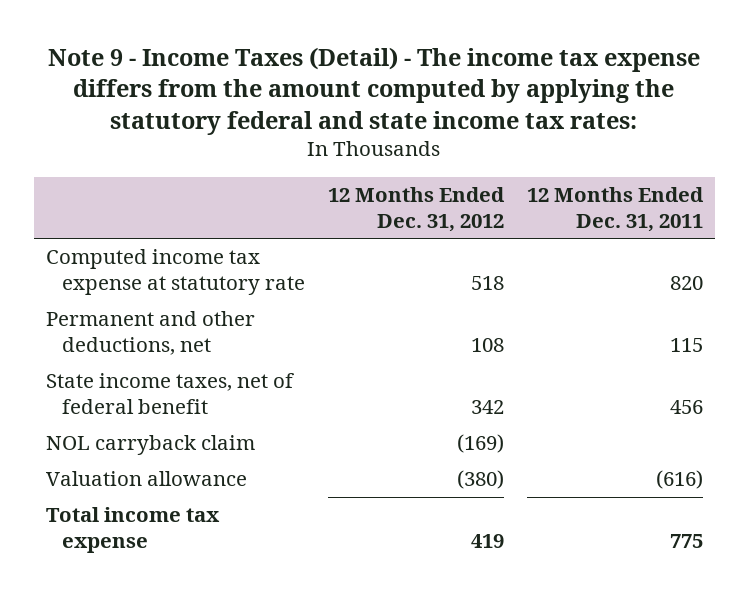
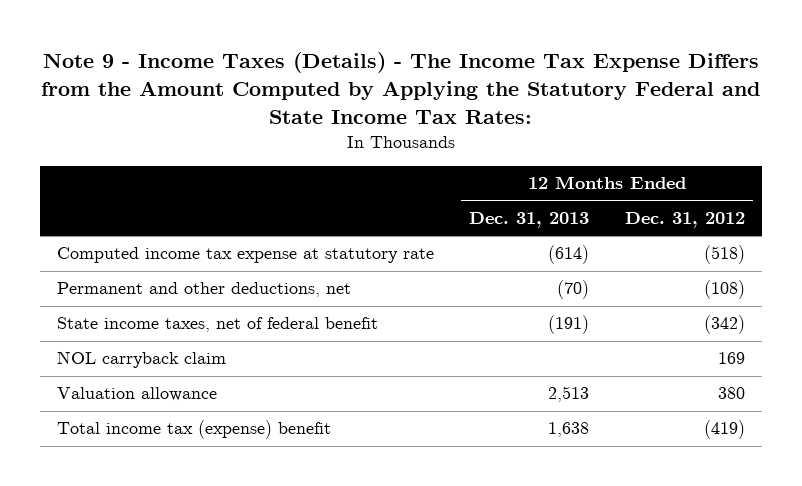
- Note 9 - Income Taxes (Detail) - The income tax expense differs from the amount computed by applying the statutory federal and state income tax rates:
+ Note 9 - Income Taxes (Details) - The Income Tax Expense Differs from the Amount Computed by Applying the Statutory Federal and State Income Tax Rates:
- | 12 Months Ended Dec. 31, 2012 | 12 Months Ended Dec. 31, 2011
+ | 12 Months Ended Dec. 31, 2013 | 12 Months Ended Dec. 31, 2012
- Computed income tax expense at statutory rate | 518 | 820
- Permanent and other deductions, net | 108 | 115
- State income taxes, net of federal benefit | 342 | 456
- NOL carryback claim | (169) |
- Valuation allowance | (380) | (616)
- Total income tax expense | 419 | 775
+ Computed income tax expense at statutory rate | (614) | (518)
+ Permanent and other deductions, net | (70) | (108)
+ State income taxes, net of federal benefit | (191) | (342)
+ NOL carryback claim | | 169
+ Valuation allowance | 2,513 | 380
+ Total income tax (expense) benefit | 1,638 | (419)

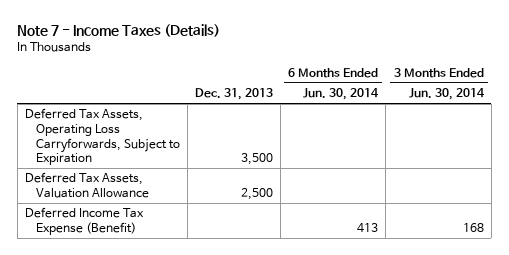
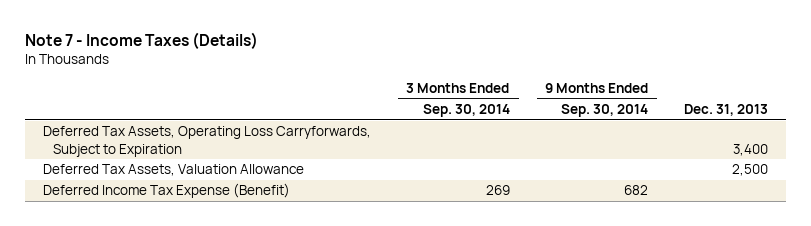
- | Dec. 31, 2013 | 6 Months Ended Jun. 30, 2014 | 3 Months Ended Jun. 30, 2014
+ | 3 Months Ended Sep. 30, 2014 | 9 Months Ended Sep. 30, 2014 | Dec. 31, 2013
- Deferred Tax Assets, Operating Loss Carryforwards, Subject to Expiration | 3,500 | |
+ Deferred Tax Assets, Operating Loss Carryforwards, Subject to Expiration | | | 3,400

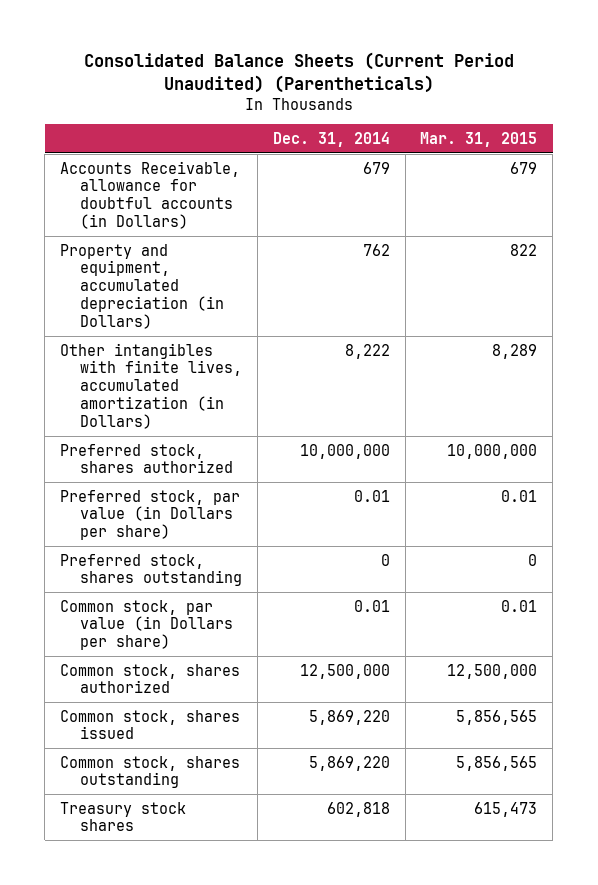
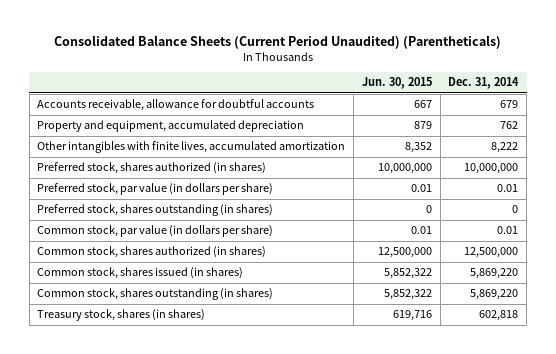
- | Dec. 31, 2014 | Mar. 31, 2015
+ | Jun. 30, 2015 | Dec. 31, 2014
- Accounts Receivable, allowance for doubtful accounts (in Dollars) | 679 | 679
- Property and equipment, accumulated depreciation (in Dollars) | 762 | 822
- Other intangibles with finite lives, accumulated amortization (in Dollars) | 8,222 | 8,289
- Preferred stock, shares authorized | 10,000,000 | 10,000,000
- Preferred stock, par value (in Dollars per share) | 0.01 | 0.01
- Preferred stock, shares outstanding | 0 | 0
- Common stock, par value (in Dollars per share) | 0.01 | 0.01
- Common stock, shares authorized | 12,500,000 | 12,500,000
- Common stock, shares issued | 5,869,220 | 5,856,565
- Common stock, shares outstanding | 5,869,220 | 5,856,565
- Treasury stock shares | 602,818 | 615,473
+ Accounts receivable, allowance for doubtful accounts | 667 | 679
+ Property and equipment, accumulated depreciation | 879 | 762
+ Other intangibles with finite lives, accumulated amortization | 8,352 | 8,222
+ Preferred stock, shares authorized (in shares) | 10,000,000 | 10,000,000
+ Preferred stock, par value (in dollars per share) | 0.01 | 0.01
+ Preferred stock, shares outstanding (in shares) | 0 | 0
+ Common stock, par value (in dollars per share) | 0.01 | 0.01
+ Common stock, shares authorized (in shares) | 12,500,000 | 12,500,000
+ Common stock, shares issued (in shares) | 5,852,322 | 5,869,220
+ Common stock, shares outstanding (in shares) | 5,852,322 | 5,869,220
+ Treasury stock, shares (in shares) | 619,716 | 602,818

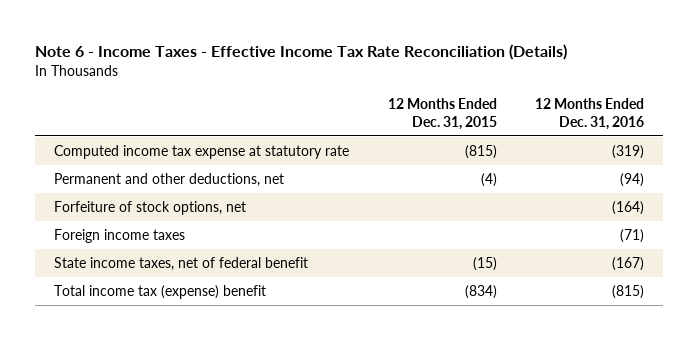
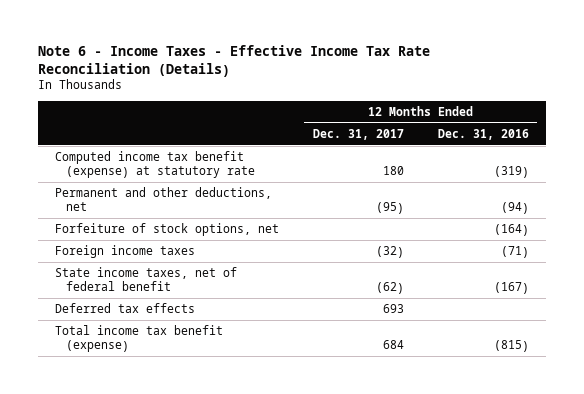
- | 12 Months Ended Dec. 31, 2015 | 12 Months Ended Dec. 31, 2016
+ | 12 Months Ended Dec. 31, 2017 | 12 Months Ended Dec. 31, 2016
- Computed income tax expense at statutory rate | (815) | (319)
+ Computed income tax benefit (expense) at statutory rate | 180 | (319)
- Total income tax (expense) benefit | (834) | (815)
+ Deferred tax effects | 693 |
+ Total income tax benefit (expense) | 684 | (815)

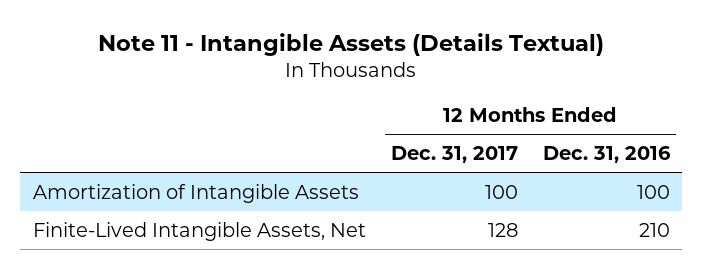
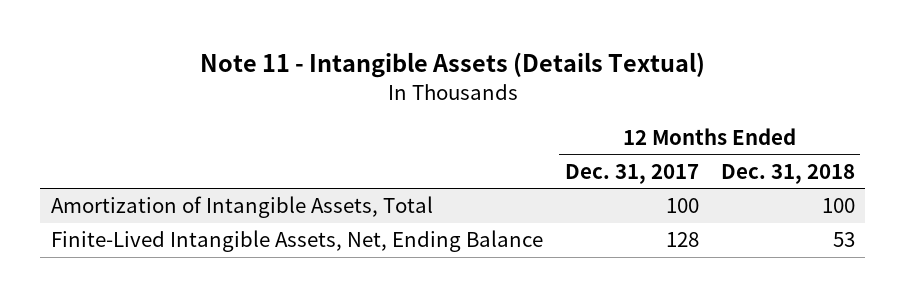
- | 12 Months Ended Dec. 31, 2017 | 12 Months Ended Dec. 31, 2016
+ | 12 Months Ended Dec. 31, 2017 | 12 Months Ended Dec. 31, 2018
- Amortization of Intangible Assets | 100 | 100
- Finite-Lived Intangible Assets, Net | 128 | 210
+ Amortization of Intangible Assets, Total | 100 | 100
+ Finite-Lived Intangible Assets, Net, Ending Balance | 128 | 53

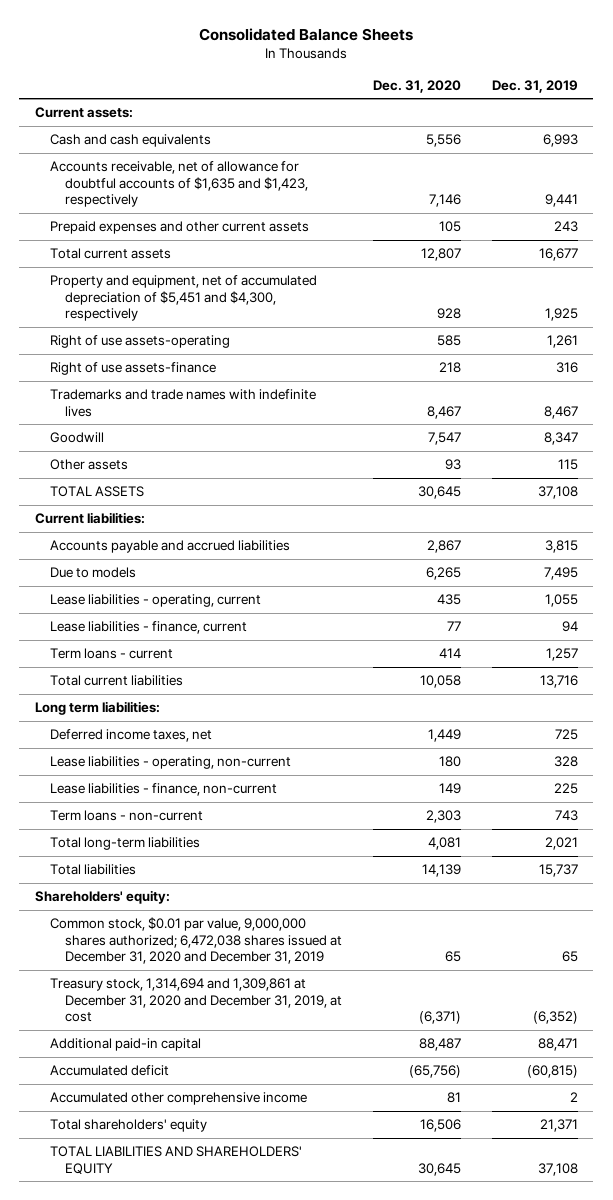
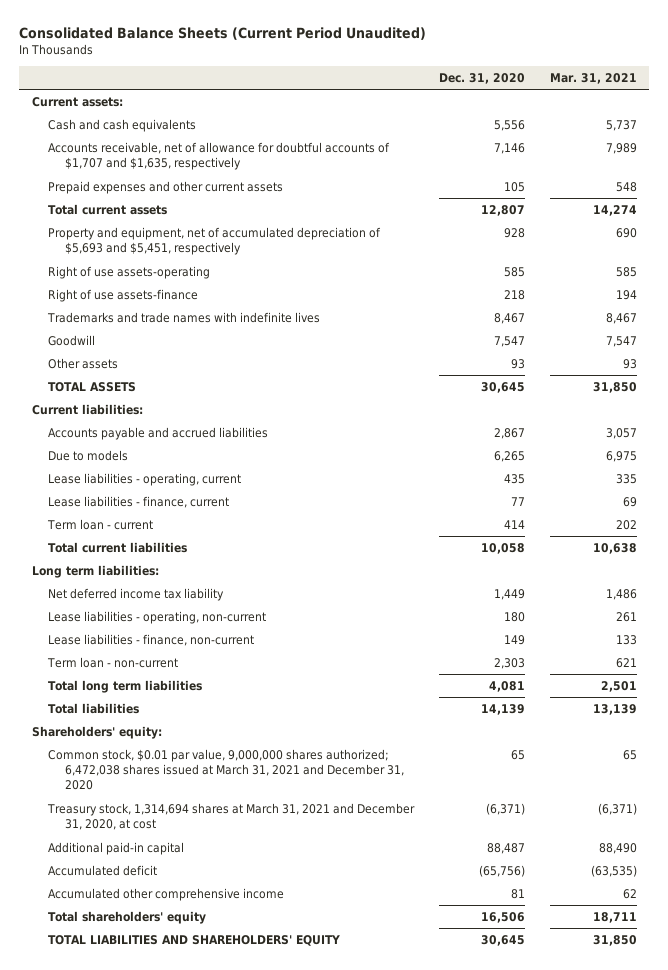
- Consolidated Balance Sheets
+ Consolidated Balance Sheets (Current Period Unaudited)
- | Dec. 31, 2020 | Dec. 31, 2019
+ | Dec. 31, 2020 | Mar. 31, 2021
- Accounts receivable, net of allowance for doubtful accounts of $1,635 and $1,423, respectively | 7,146 | 9,441
+ Accounts receivable, net of allowance for doubtful accounts of $1,707 and $1,635, respectively | 7,146 | 7,989
- Property and equipment, net of accumulated depreciation of $5,451 and $4,300, respectively | 928 | 1,925
+ Property and equipment, net of accumulated depreciation of $5,693 and $5,451, respectively | 928 | 690
- Term loans - current | 414 | 1,257
+ Term loan - current | 414 | 202
- Deferred income taxes, net | 1,449 | 725
+ Net deferred income tax liability | 1,449 | 1,486
- Term loans - non-current | 2,303 | 743
- Total long-term liabilities | 4,081 | 2,021
+ Term loan - non-current | 2,303 | 621
+ Total long term liabilities | 4,081 | 2,501
- Common stock, $0.01 par value, 9,000,000 shares authorized; 6,472,038 shares issued at December 31, 2020 and December 31, 2019 | 65 | 65
- Treasury stock, 1,314,694 and 1,309,861 at December 31, 2020 and December 31, 2019, at cost | (6,371) | (6,352)
+ Common stock, $0.01 par value, 9,000,000 shares authorized; 6,472,038 shares issued at March 31, 2021 and December 31, 2020 | 65 | 65
+ Treasury stock, 1,314,694 shares at March 31, 2021 and December 31, 2020, at cost | (6,371) | (6,371)

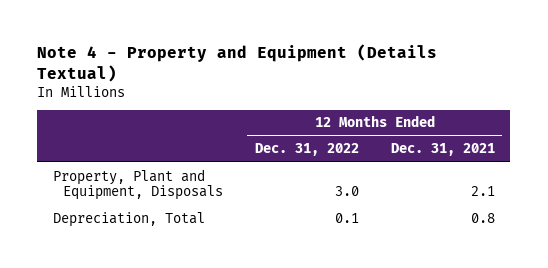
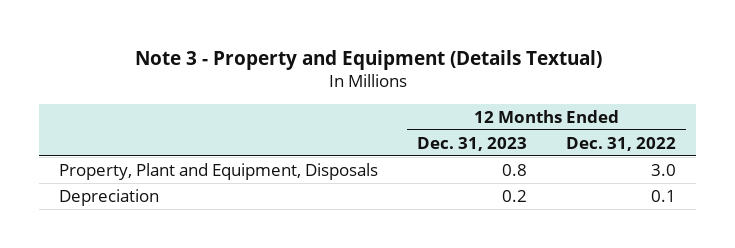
- Note 4 - Property and Equipment (Details Textual)
+ Note 3 - Property and Equipment (Details Textual)
- | 12 Months Ended Dec. 31, 2022 | 12 Months Ended Dec. 31, 2021
+ | 12 Months Ended Dec. 31, 2023 | 12 Months Ended Dec. 31, 2022
- Depreciation, Total | 0.1 | 0.8
+ Depreciation | 0.2 | 0.1

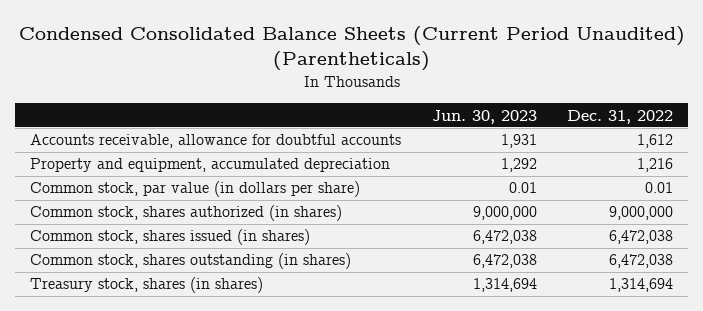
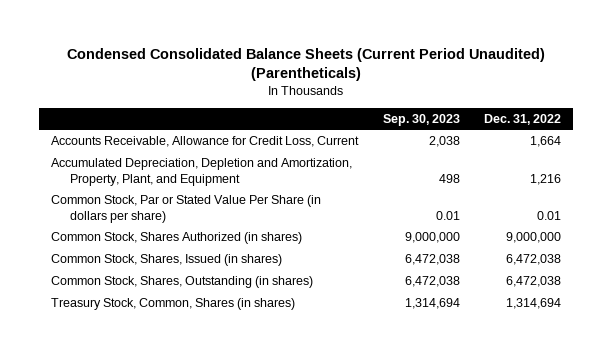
- | Jun. 30, 2023 | Dec. 31, 2022
+ | Sep. 30, 2023 | Dec. 31, 2022
- Accounts receivable, allowance for doubtful accounts | 1,931 | 1,612
- Property and equipment, accumulated depreciation | 1,292 | 1,216
- Common stock, par value (in dollars per share) | 0.01 | 0.01
- Common stock, shares authorized (in shares) | 9,000,000 | 9,000,000
- Common stock, shares issued (in shares) | 6,472,038 | 6,472,038
- Common stock, shares outstanding (in shares) | 6,472,038 | 6,472,038
- Treasury stock, shares (in shares) | 1,314,694 | 1,314,694
+ Accounts Receivable, Allowance for Credit Loss, Current | 2,038 | 1,664
+ Accumulated Depreciation, Depletion and Amortization, Property, Plant, and Equipment | 498 | 1,216
+ Common Stock, Par or Stated Value Per Share (in dollars per share) | 0.01 | 0.01
+ Common Stock, Shares Authorized (in shares) | 9,000,000 | 9,000,000
+ Common Stock, Shares, Issued (in shares) | 6,472,038 | 6,472,038
+ Common Stock, Shares, Outstanding (in shares) | 6,472,038 | 6,472,038
+ Treasury Stock, Common, Shares (in shares) | 1,314,694 | 1,314,694

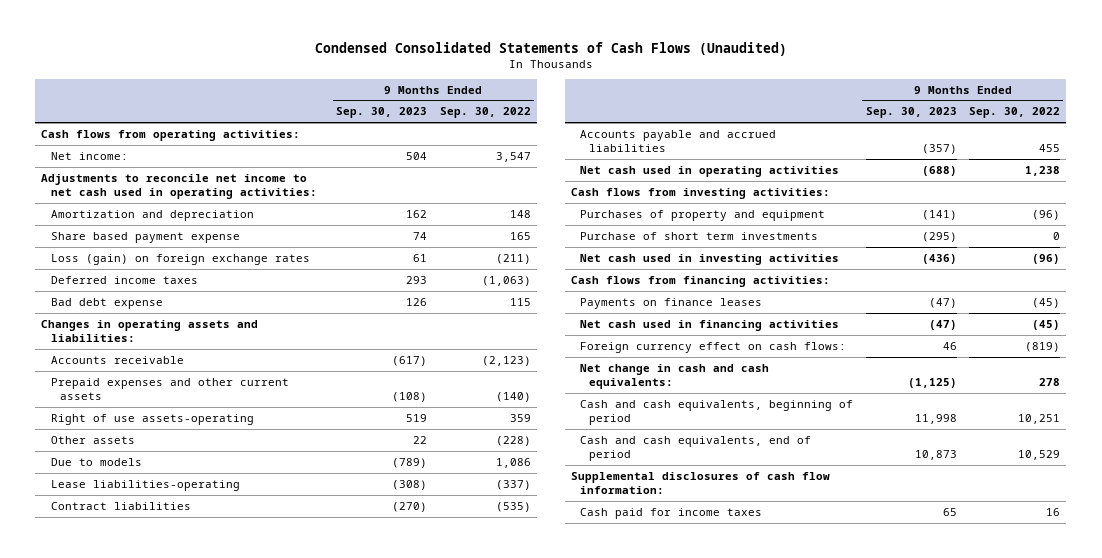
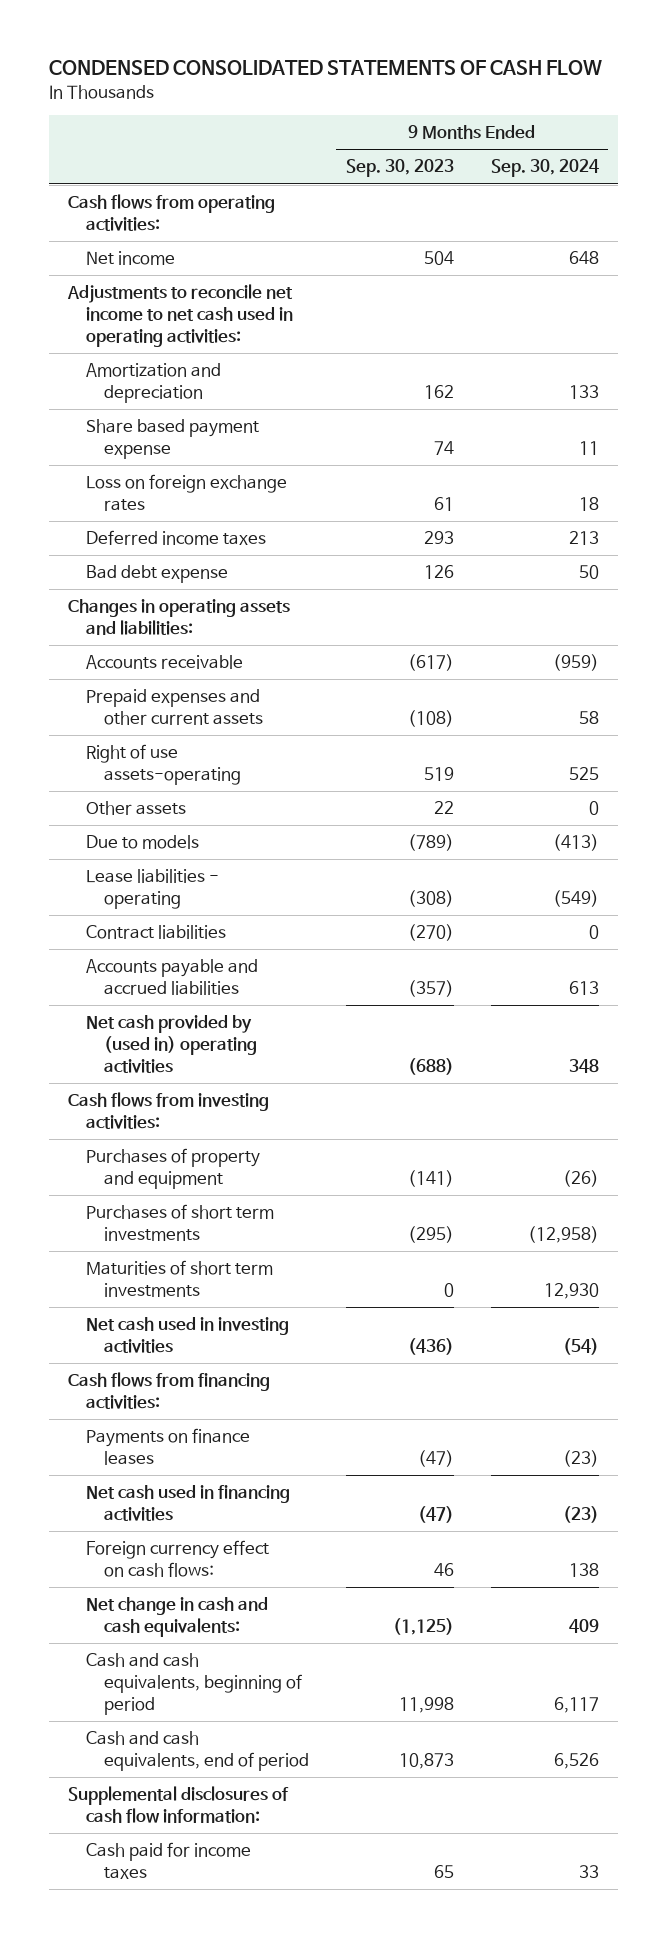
- Condensed Consolidated Statements of Cash Flows (Unaudited)
+ CONDENSED CONSOLIDATED STATEMENTS OF CASH FLOW
- | 9 Months Ended Sep. 30, 2023 | 9 Months Ended Sep. 30, 2022
+ | 9 Months Ended Sep. 30, 2023 | 9 Months Ended Sep. 30, 2024
- Net income: | 504 | 3,547
+ Net income | 504 | 648
- Loss (gain) on foreign exchange rates | 61 | (211)
+ Loss on foreign exchange rates | 61 | 18
- Lease liabilities-operating | (308) | (337)
+ Lease liabilities - operating | (308) | (549)
- Net cash used in operating activities | (688) | 1,238
+ Net cash provided by (used in) operating activities | (688) | 348
- Purchase of short term investments | (295) | 0
+ Purchases of short term investments | (295) | (12,958)
+ Maturities of short term investments | 0 | 12,930

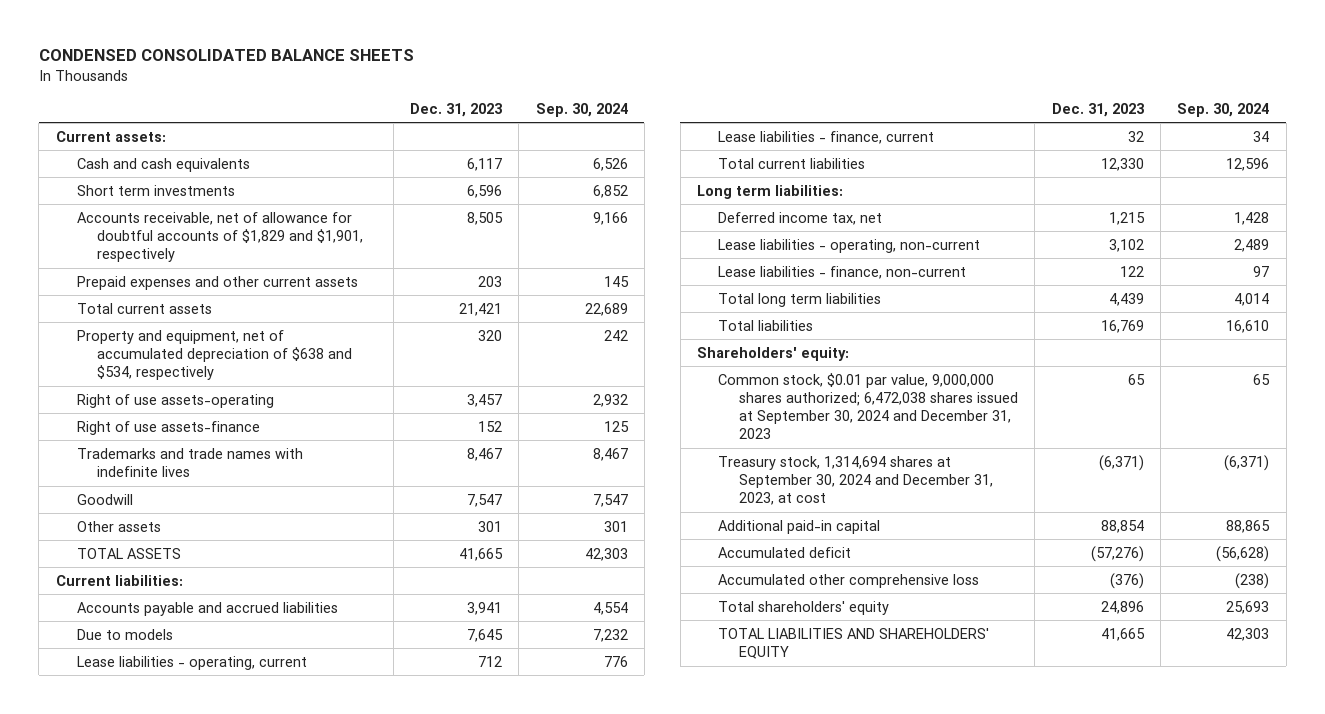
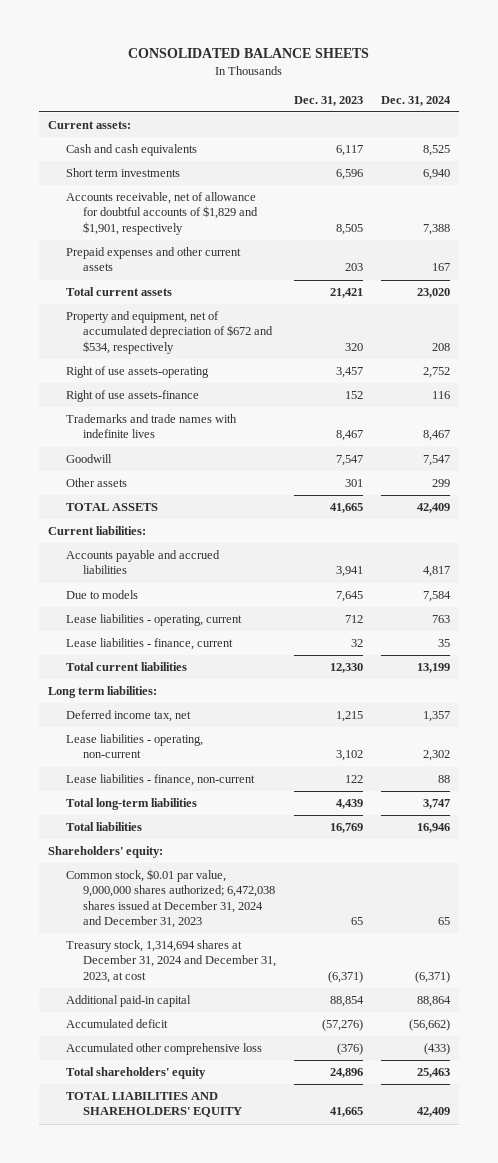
- CONDENSED CONSOLIDATED BALANCE SHEETS
+ CONSOLIDATED BALANCE SHEETS
- | Dec. 31, 2023 | Sep. 30, 2024
+ | Dec. 31, 2023 | Dec. 31, 2024
- Property and equipment, net of accumulated depreciation of $638 and $534, respectively | 320 | 242
+ Property and equipment, net of accumulated depreciation of $672 and $534, respectively | 320 | 208
- Total long term liabilities | 4,439 | 4,014
+ Total long-term liabilities | 4,439 | 3,747
- Common stock, $0.01 par value, 9,000,000 shares authorized; 6,472,038 shares issued at September 30, 2024 and December 31, 2023 | 65 | 65
- Treasury stock, 1,314,694 shares at September 30, 2024 and December 31, 2023, at cost | (6,371) | (6,371)
+ Common stock, $0.01 par value, 9,000,000 shares authorized; 6,472,038 shares issued at December 31, 2024 and December 31, 2023 | 65 | 65
+ Treasury stock, 1,314,694 shares at December 31, 2024 and December 31, 2023, at cost | (6,371) | (6,371)

